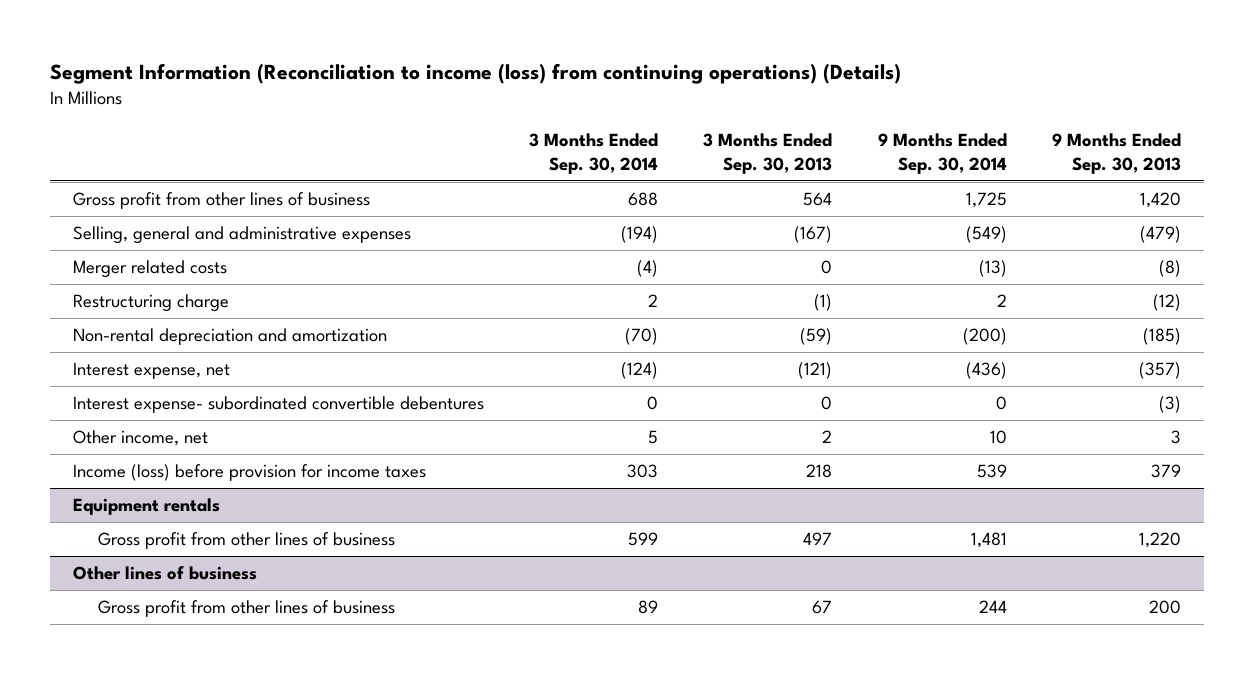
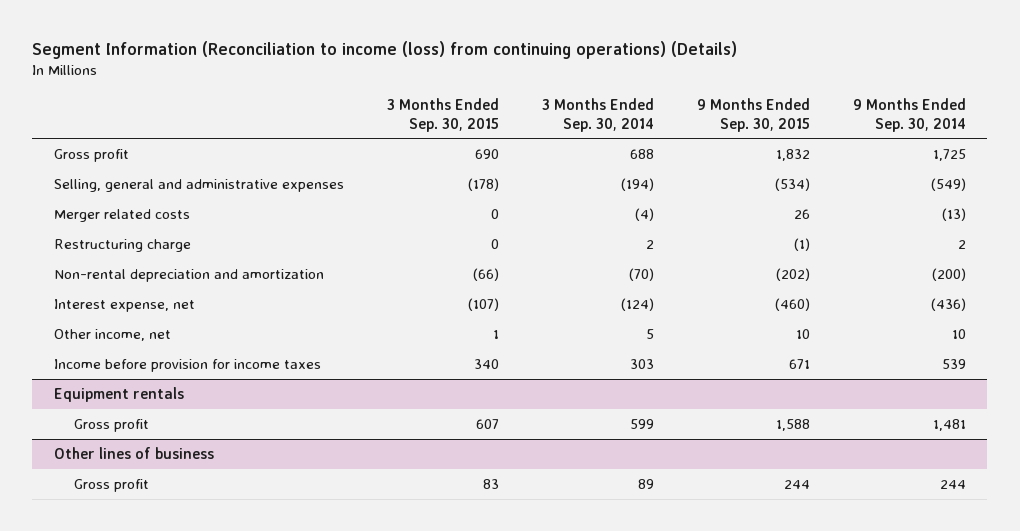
- | 3 Months Ended Sep. 30, 2014 | 3 Months Ended Sep. 30, 2013 | 9 Months Ended Sep. 30, 2014 | 9 Months Ended Sep. 30, 2013
+ | 3 Months Ended Sep. 30, 2015 | 3 Months Ended Sep. 30, 2014 | 9 Months Ended Sep. 30, 2015 | 9 Months Ended Sep. 30, 2014
- Gross profit from other lines of business | 688 | 564 | 1,725 | 1,420
+ Gross profit | 690 | 688 | 1,832 | 1,725
- Interest expense- subordinated convertible debentures | 0 | 0 | 0 | (3)
- Income (loss) before provision for income taxes | 303 | 218 | 539 | 379
+ Income before provision for income taxes | 340 | 303 | 671 | 539
@ Equipment rentals
- Gross profit from other lines of business | 599 | 497 | 1,481 | 1,220
+ Gross profit | 607 | 599 | 1,588 | 1,481
@ Other lines of business
- Gross profit from other lines of business | 89 | 67 | 244 | 200
+ Gross profit | 83 | 89 | 244 | 244

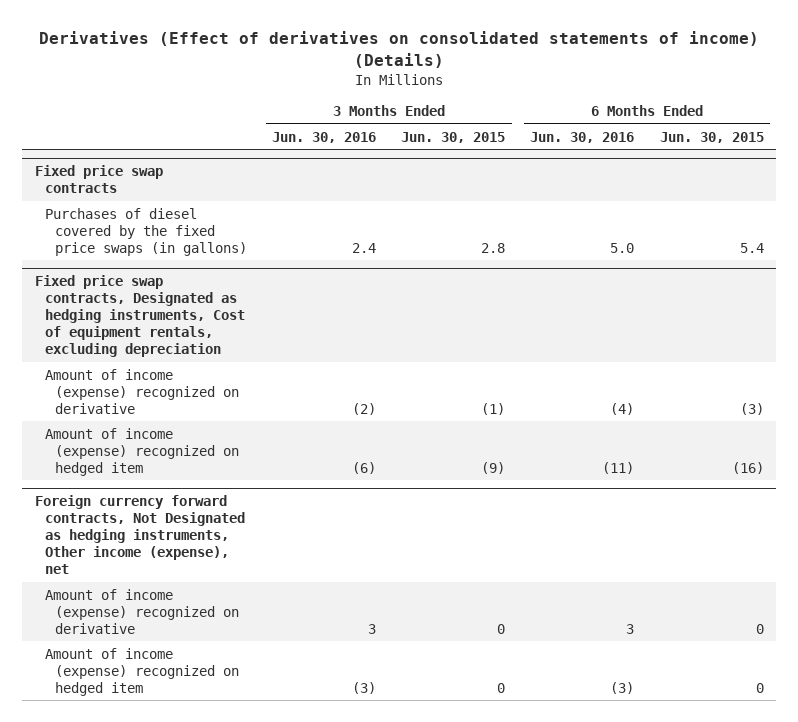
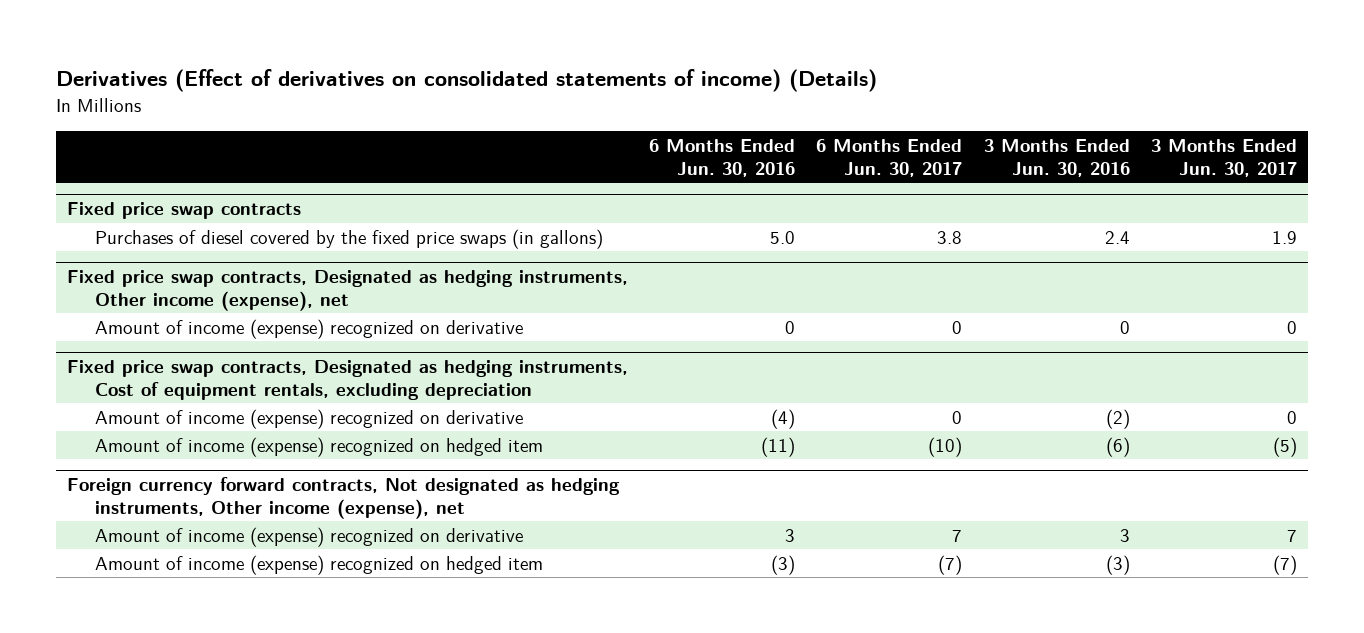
- | 3 Months Ended Jun. 30, 2016 | 3 Months Ended Jun. 30, 2015 | 6 Months Ended Jun. 30, 2016 | 6 Months Ended Jun. 30, 2015
+ | 6 Months Ended Jun. 30, 2016 | 6 Months Ended Jun. 30, 2017 | 3 Months Ended Jun. 30, 2016 | 3 Months Ended Jun. 30, 2017
+ Fixed price swap contracts, Designated as hedging instruments, Other income (expense), net
+ Amount of income (expense) recognized on derivative | 0 | 0 | 0 | 0
- Foreign currency forward contracts, Not Designated as hedging instruments, Other income (expense), net
+ Foreign currency forward contracts, Not designated as hedging instruments, Other income (expense), net

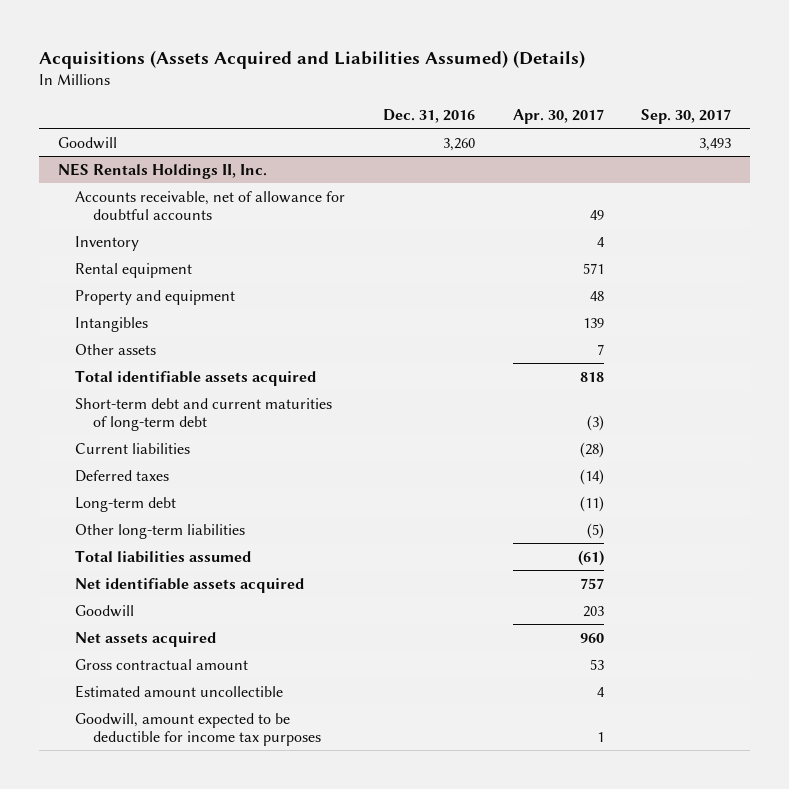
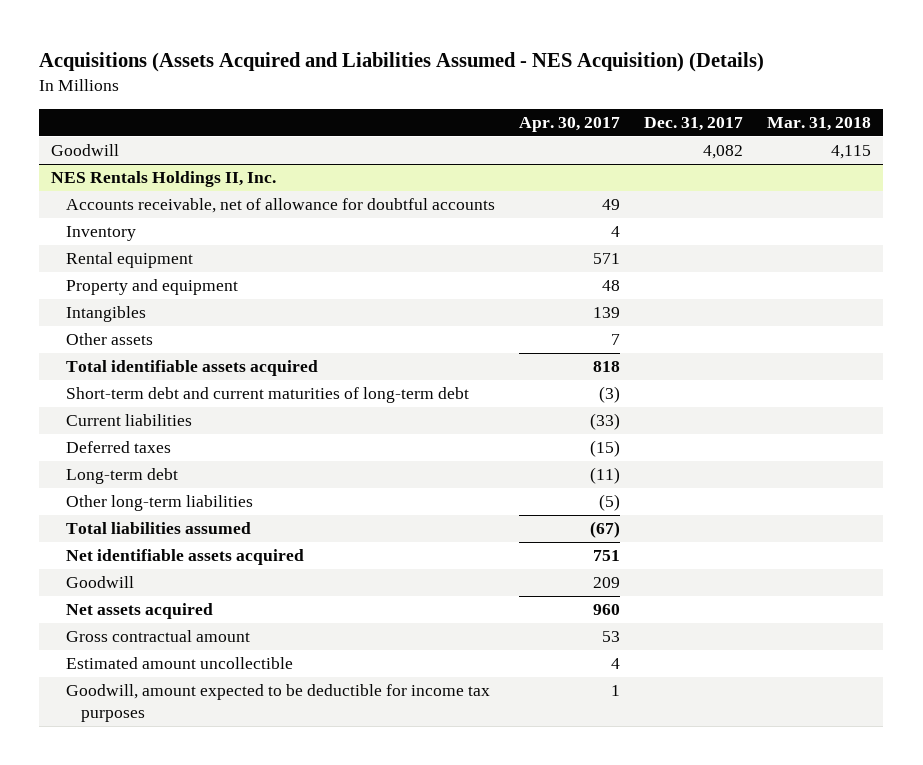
- Acquisitions (Assets Acquired and Liabilities Assumed) (Details)
+ Acquisitions (Assets Acquired and Liabilities Assumed - NES Acquisition) (Details)
- | Dec. 31, 2016 | Apr. 30, 2017 | Sep. 30, 2017
+ | Apr. 30, 2017 | Dec. 31, 2017 | Mar. 31, 2018
@ NES Rentals Holdings II, Inc.
- Current liabilities | | (28) |
- Deferred taxes | | (14) |
+ Current liabilities | (33) | |
+ Deferred taxes | (15) | |
- Total liabilities assumed | | (61) |
- Net identifiable assets acquired | | 757 |
- Goodwill | | 203 |
+ Total liabilities assumed | (67) | |
+ Net identifiable assets acquired | 751 | |
+ Goodwill | 209 | |

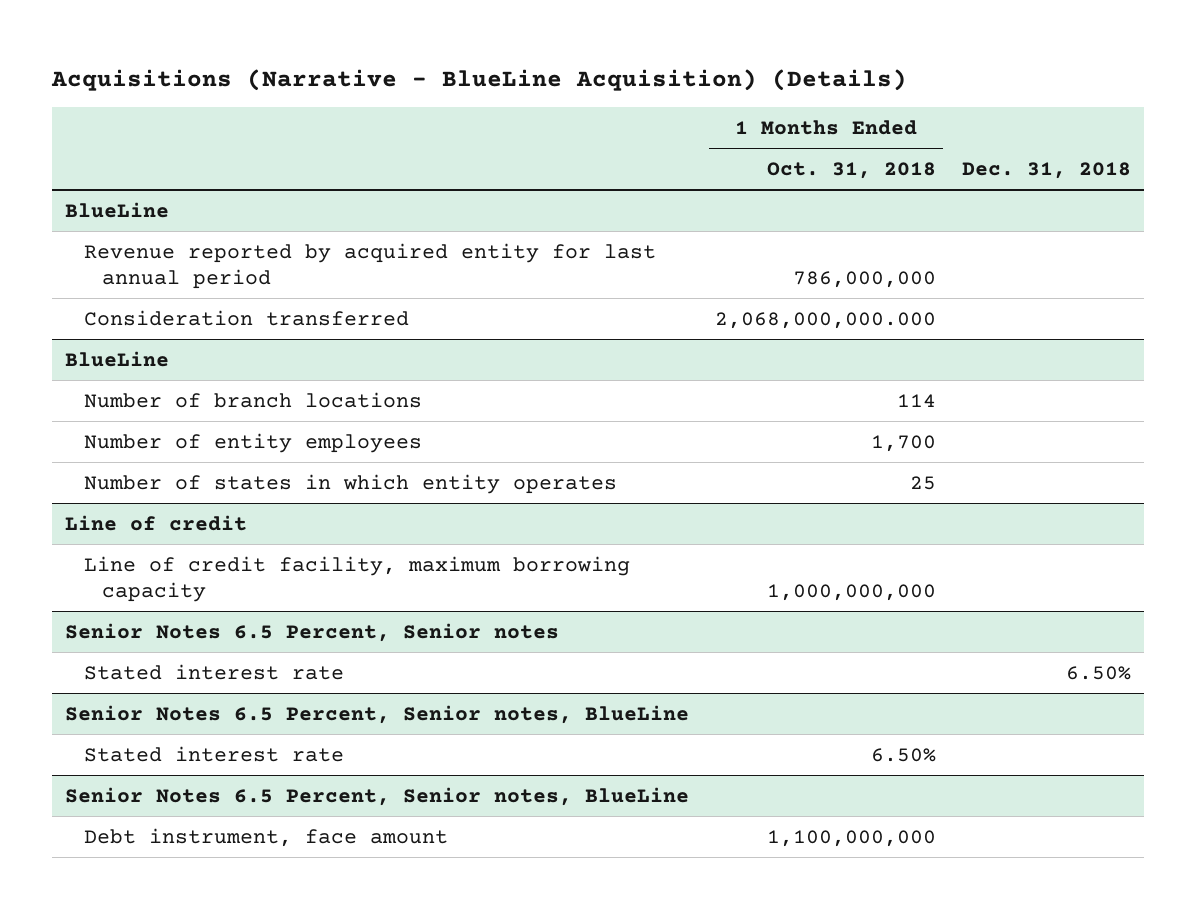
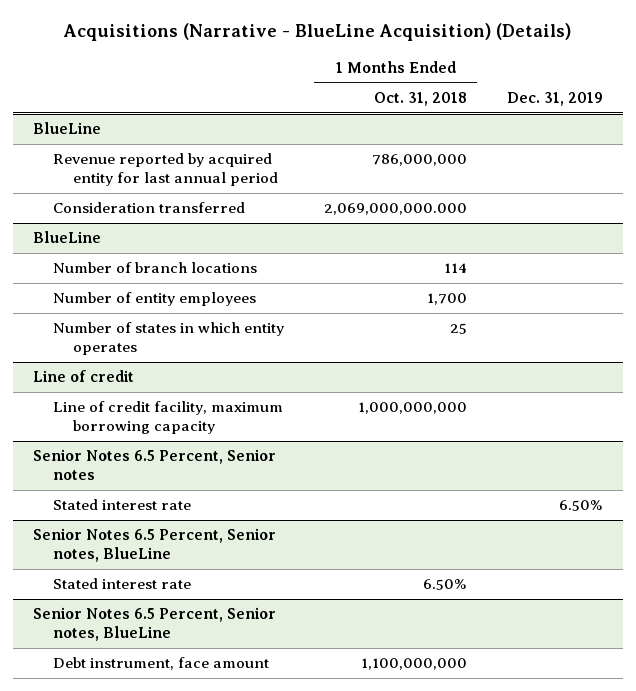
- | 1 Months Ended Oct. 31, 2018 | Dec. 31, 2018
+ | 1 Months Ended Oct. 31, 2018 | Dec. 31, 2019
@ BlueLine
- Consideration transferred | 2,068,000,000.000 |
+ Consideration transferred | 2,069,000,000.000 |

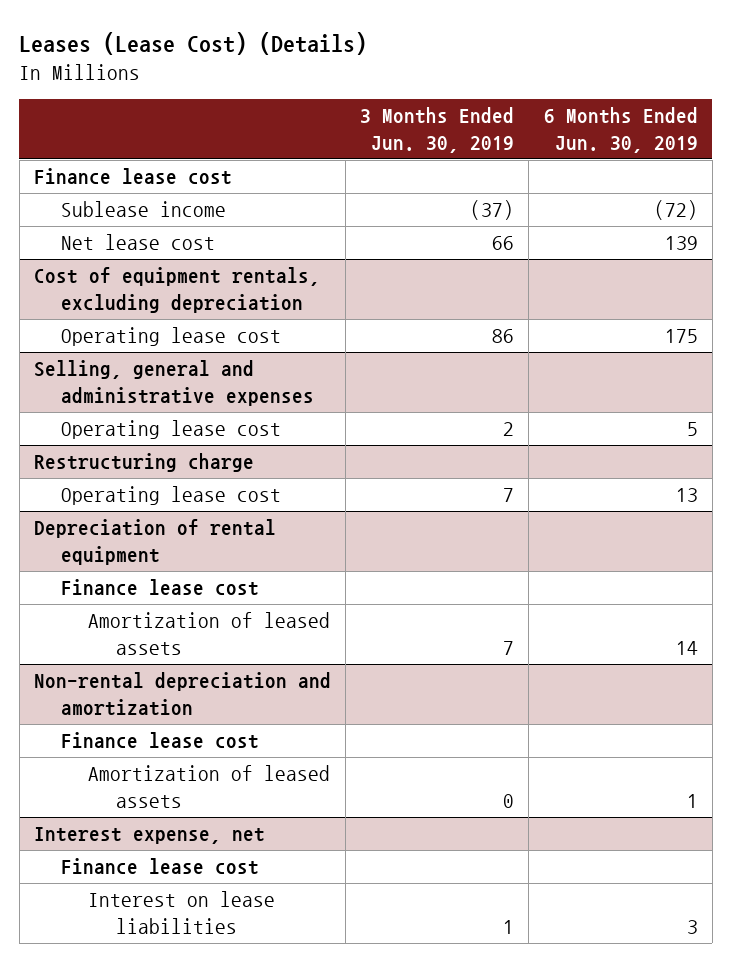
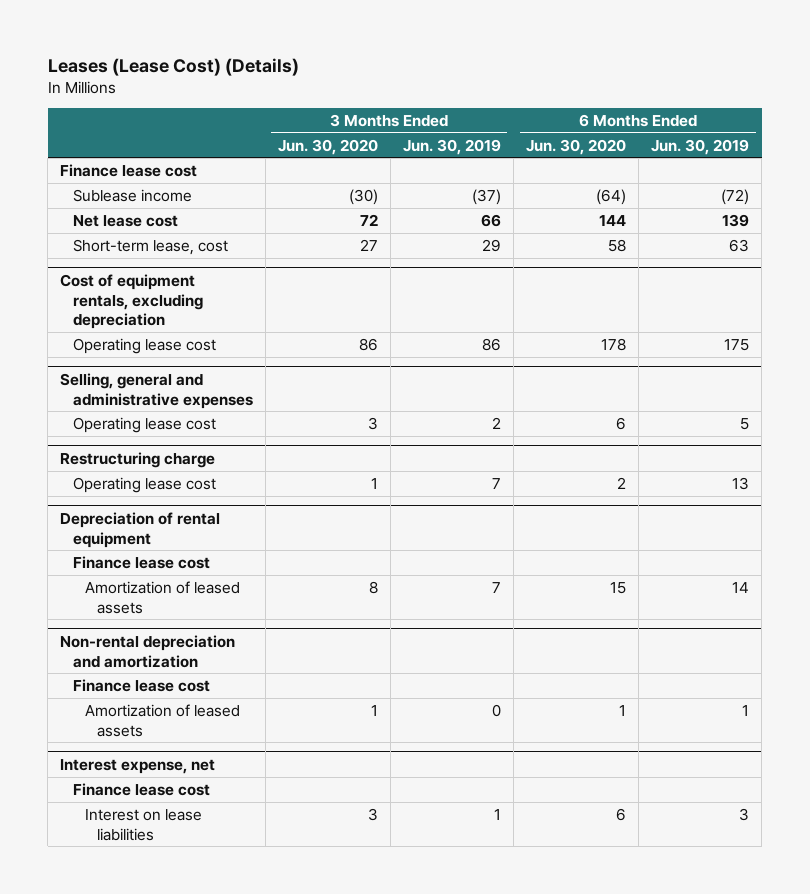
- | 3 Months Ended Jun. 30, 2019 | 6 Months Ended Jun. 30, 2019
+ | 3 Months Ended Jun. 30, 2020 | 3 Months Ended Jun. 30, 2019 | 6 Months Ended Jun. 30, 2020 | 6 Months Ended Jun. 30, 2019
+ Short-term lease, cost | 27 | 29 | 58 | 63

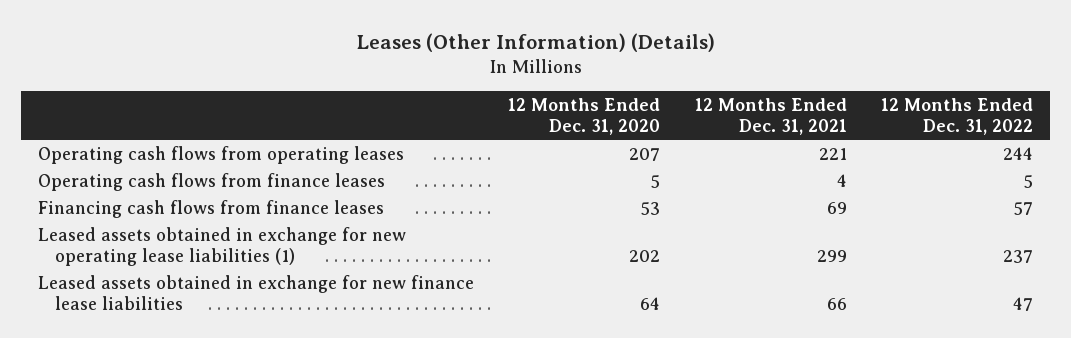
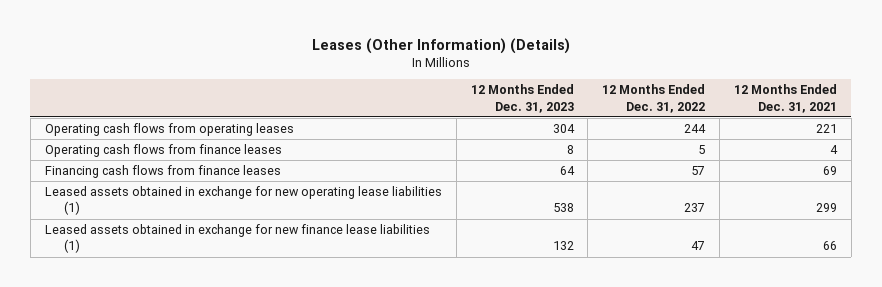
- | 12 Months Ended Dec. 31, 2020 | 12 Months Ended Dec. 31, 2021 | 12 Months Ended Dec. 31, 2022
+ | 12 Months Ended Dec. 31, 2023 | 12 Months Ended Dec. 31, 2022 | 12 Months Ended Dec. 31, 2021
- Leased assets obtained in exchange for new finance lease liabilities | 64 | 66 | 47
+ Leased assets obtained in exchange for new finance lease liabilities (1) | 132 | 47 | 66

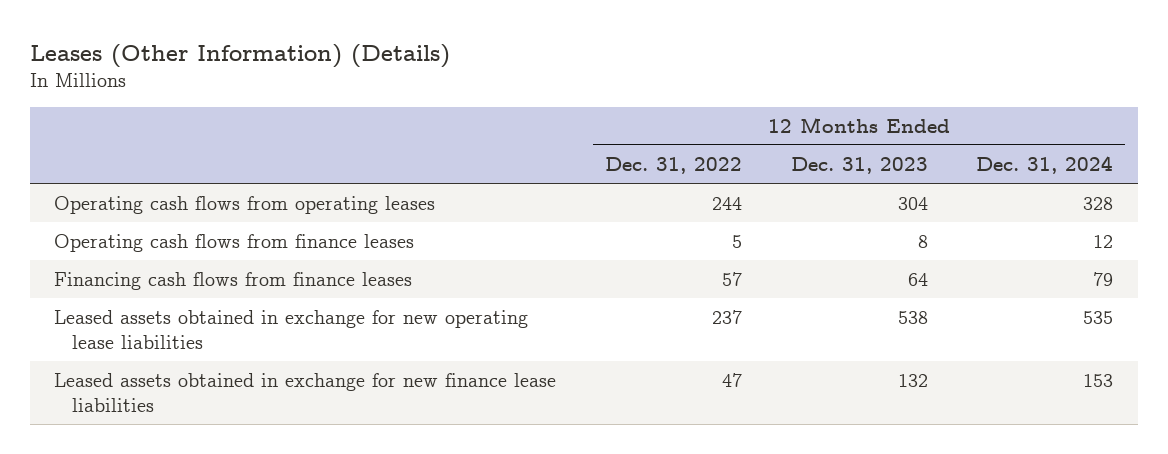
- | 12 Months Ended Dec. 31, 2023 | 12 Months Ended Dec. 31, 2022 | 12 Months Ended Dec. 31, 2021
+ | 12 Months Ended Dec. 31, 2022 | 12 Months Ended Dec. 31, 2023 | 12 Months Ended Dec. 31, 2024
- Leased assets obtained in exchange for new operating lease liabilities (1) | 538 | 237 | 299
- Leased assets obtained in exchange for new finance lease liabilities (1) | 132 | 47 | 66
+ Leased assets obtained in exchange for new operating lease liabilities | 237 | 538 | 535
+ Leased assets obtained in exchange for new finance lease liabilities | 47 | 132 | 153

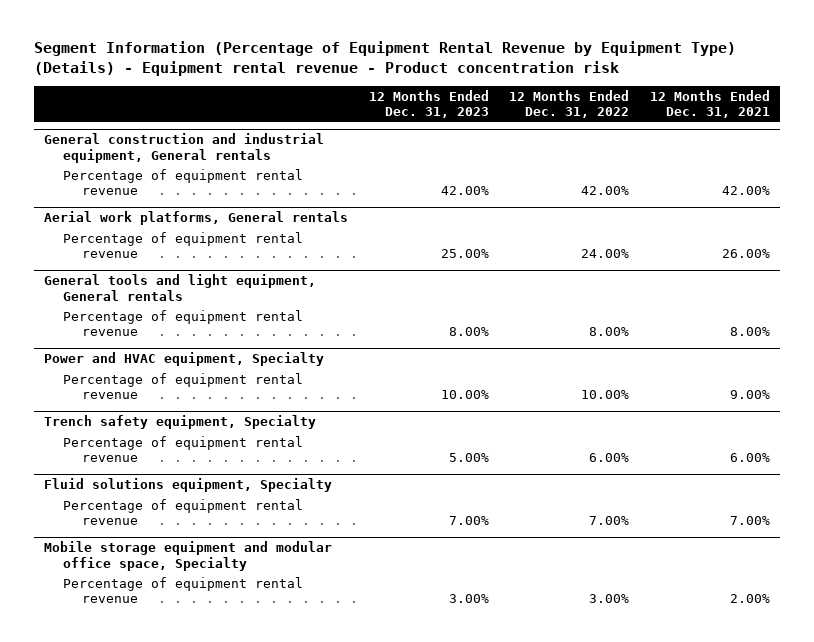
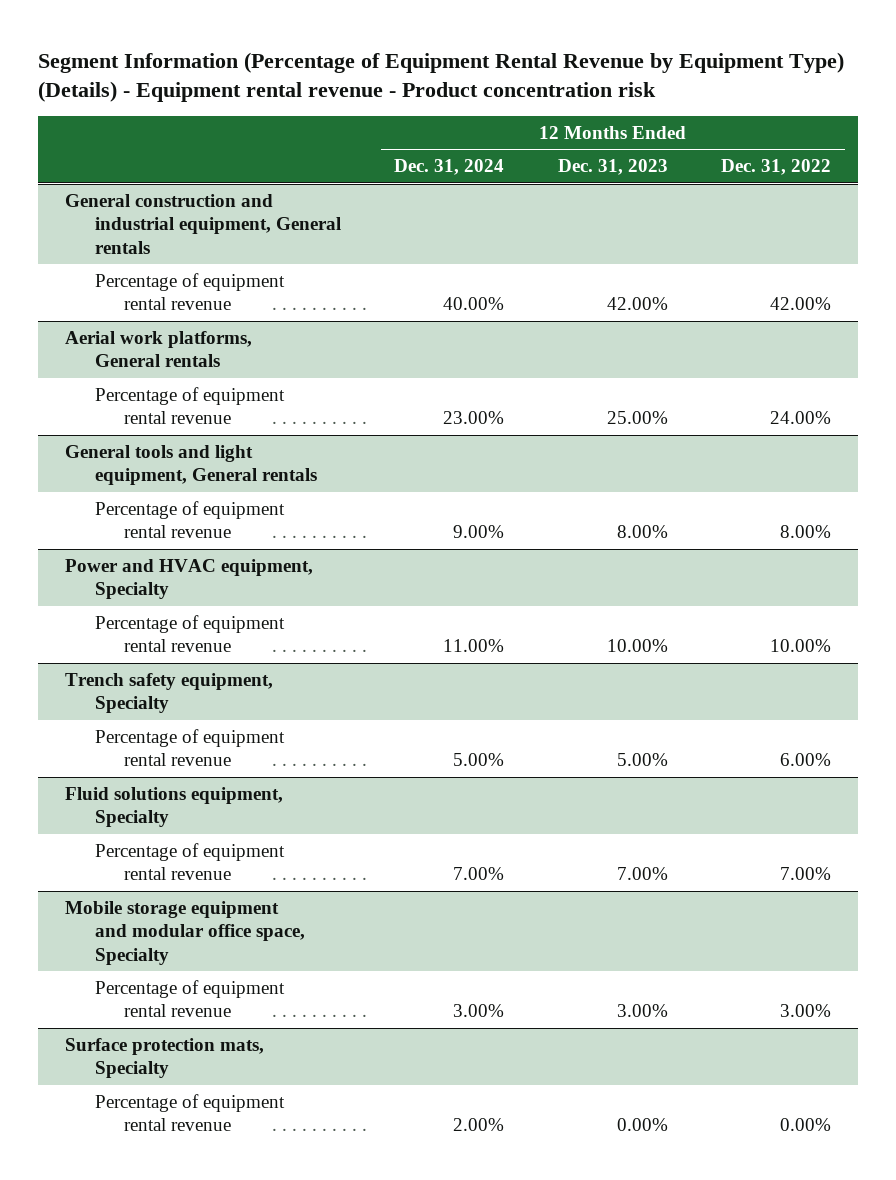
- | 12 Months Ended Dec. 31, 2023 | 12 Months Ended Dec. 31, 2022 | 12 Months Ended Dec. 31, 2021
+ | 12 Months Ended Dec. 31, 2024 | 12 Months Ended Dec. 31, 2023 | 12 Months Ended Dec. 31, 2022
+ Surface protection mats, Specialty
+ Percentage of equipment rental revenue | 2.00% | 0.00% | 0.00%

